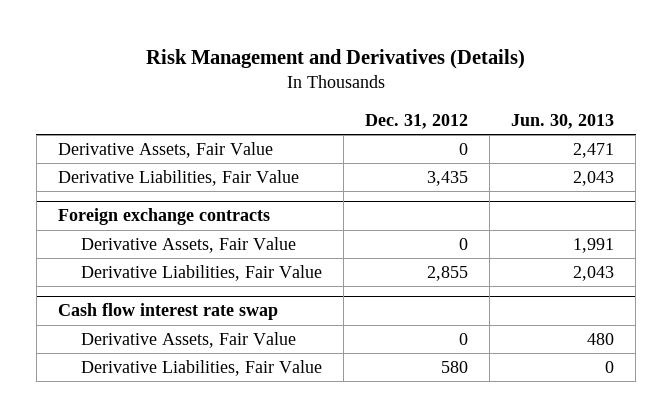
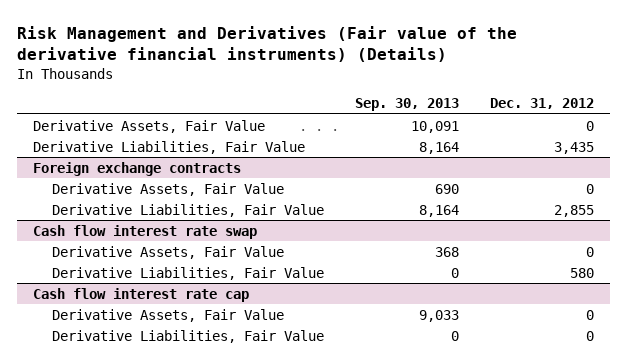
- Risk Management and Derivatives (Details)
+ Risk Management and Derivatives (Fair value of the derivative financial instruments) (Details)
- | Dec. 31, 2012 | Jun. 30, 2013
+ | Sep. 30, 2013 | Dec. 31, 2012
+ Cash flow interest rate cap
+ Derivative Assets, Fair Value | 9,033 | 0
+ Derivative Liabilities, Fair Value | 0 | 0

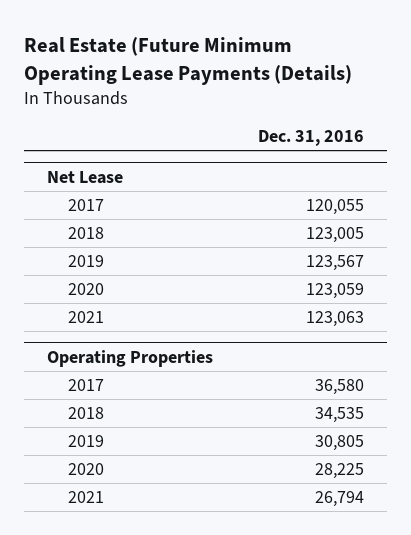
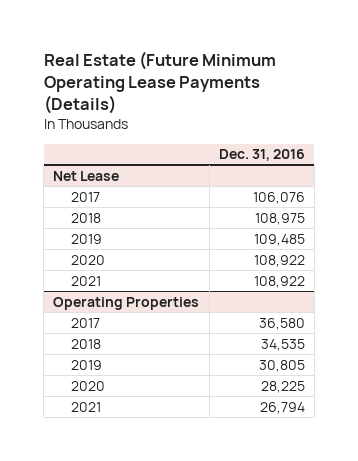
@ Net Lease
- 2017 | 120,055
- 2018 | 123,005
- 2019 | 123,567
- 2020 | 123,059
- 2021 | 123,063
+ 2017 | 106,076
+ 2018 | 108,975
+ 2019 | 109,485
+ 2020 | 108,922
+ 2021 | 108,922

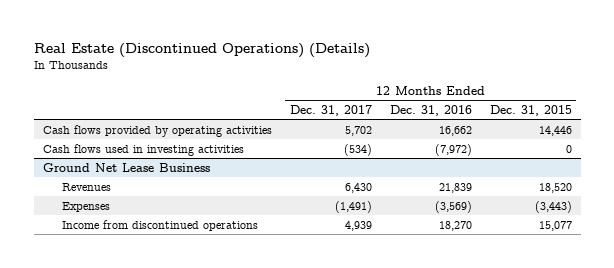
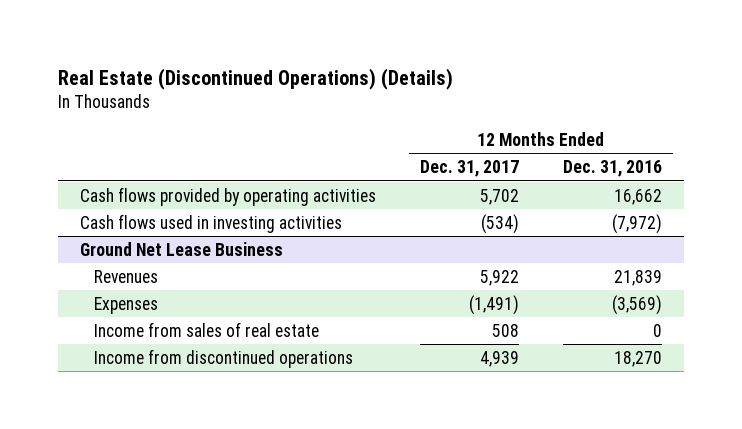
- | 12 Months Ended Dec. 31, 2017 | 12 Months Ended Dec. 31, 2016 | 12 Months Ended Dec. 31, 2015
+ | 12 Months Ended Dec. 31, 2017 | 12 Months Ended Dec. 31, 2016
@ Ground Net Lease Business
- Revenues | 6,430 | 21,839 | 18,520
+ Revenues | 5,922 | 21,839
+ Income from sales of real estate | 508 | 0

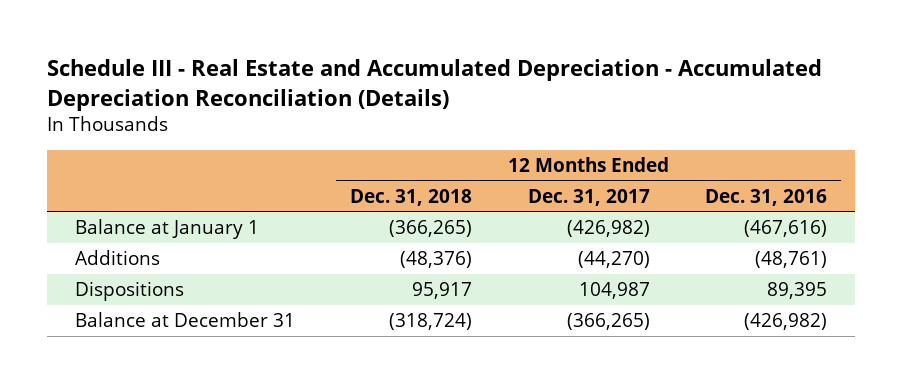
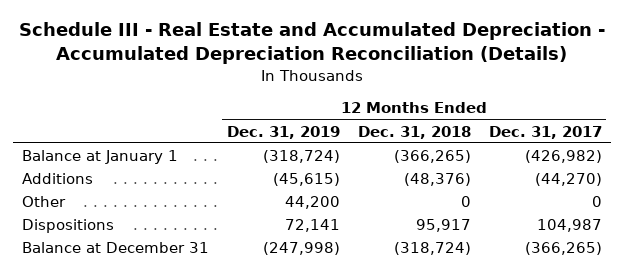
- | 12 Months Ended Dec. 31, 2018 | 12 Months Ended Dec. 31, 2017 | 12 Months Ended Dec. 31, 2016
+ | 12 Months Ended Dec. 31, 2019 | 12 Months Ended Dec. 31, 2018 | 12 Months Ended Dec. 31, 2017
+ Other | 44,200 | 0 | 0

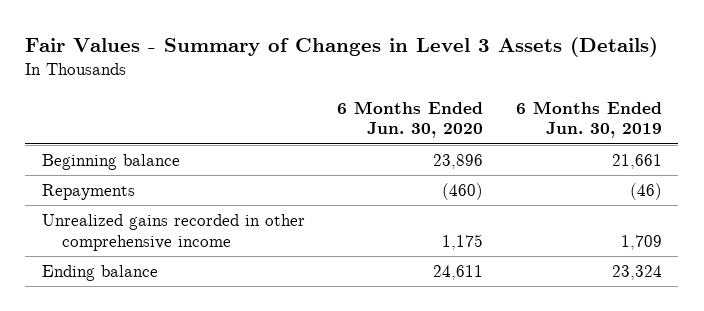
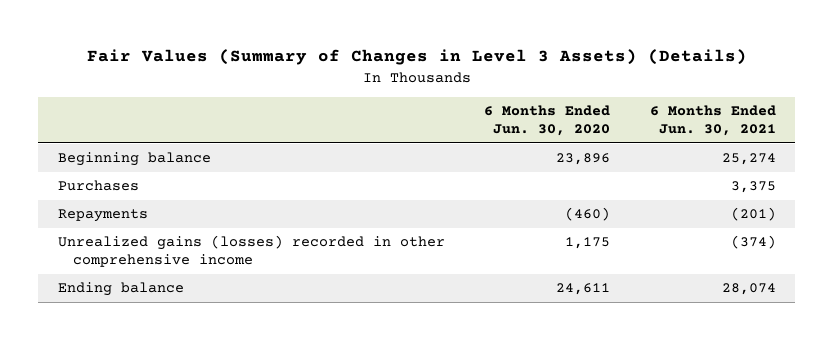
- Fair Values - Summary of Changes in Level 3 Assets (Details)
+ Fair Values (Summary of Changes in Level 3 Assets) (Details)
- | 6 Months Ended Jun. 30, 2020 | 6 Months Ended Jun. 30, 2019
+ | 6 Months Ended Jun. 30, 2020 | 6 Months Ended Jun. 30, 2021
+ Purchases | | 3,375
- Unrealized gains recorded in other comprehensive income | 1,175 | 1,709
+ Unrealized gains (losses) recorded in other comprehensive income | 1,175 | (374)

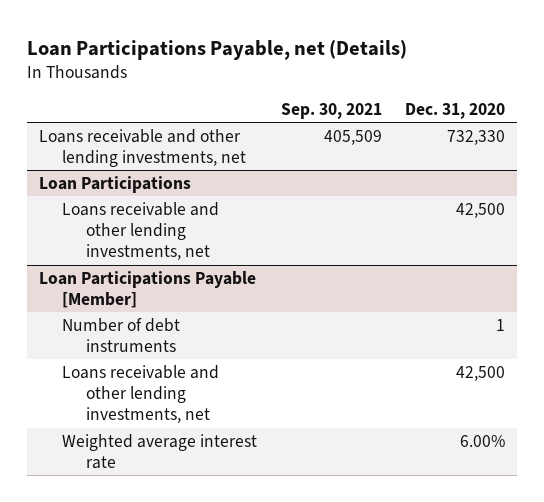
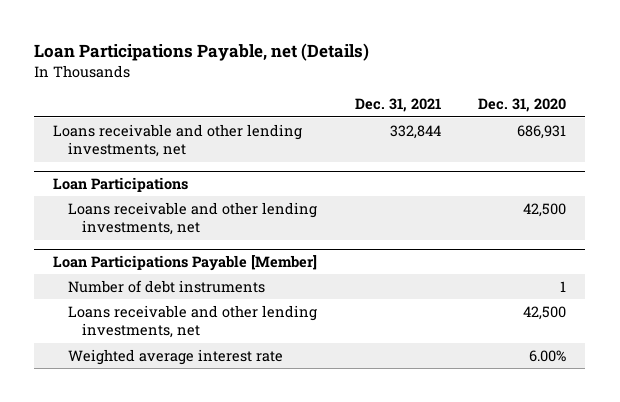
- | Sep. 30, 2021 | Dec. 31, 2020
+ | Dec. 31, 2021 | Dec. 31, 2020
- Loans receivable and other lending investments, net | 405,509 | 732,330
+ Loans receivable and other lending investments, net | 332,844 | 686,931

